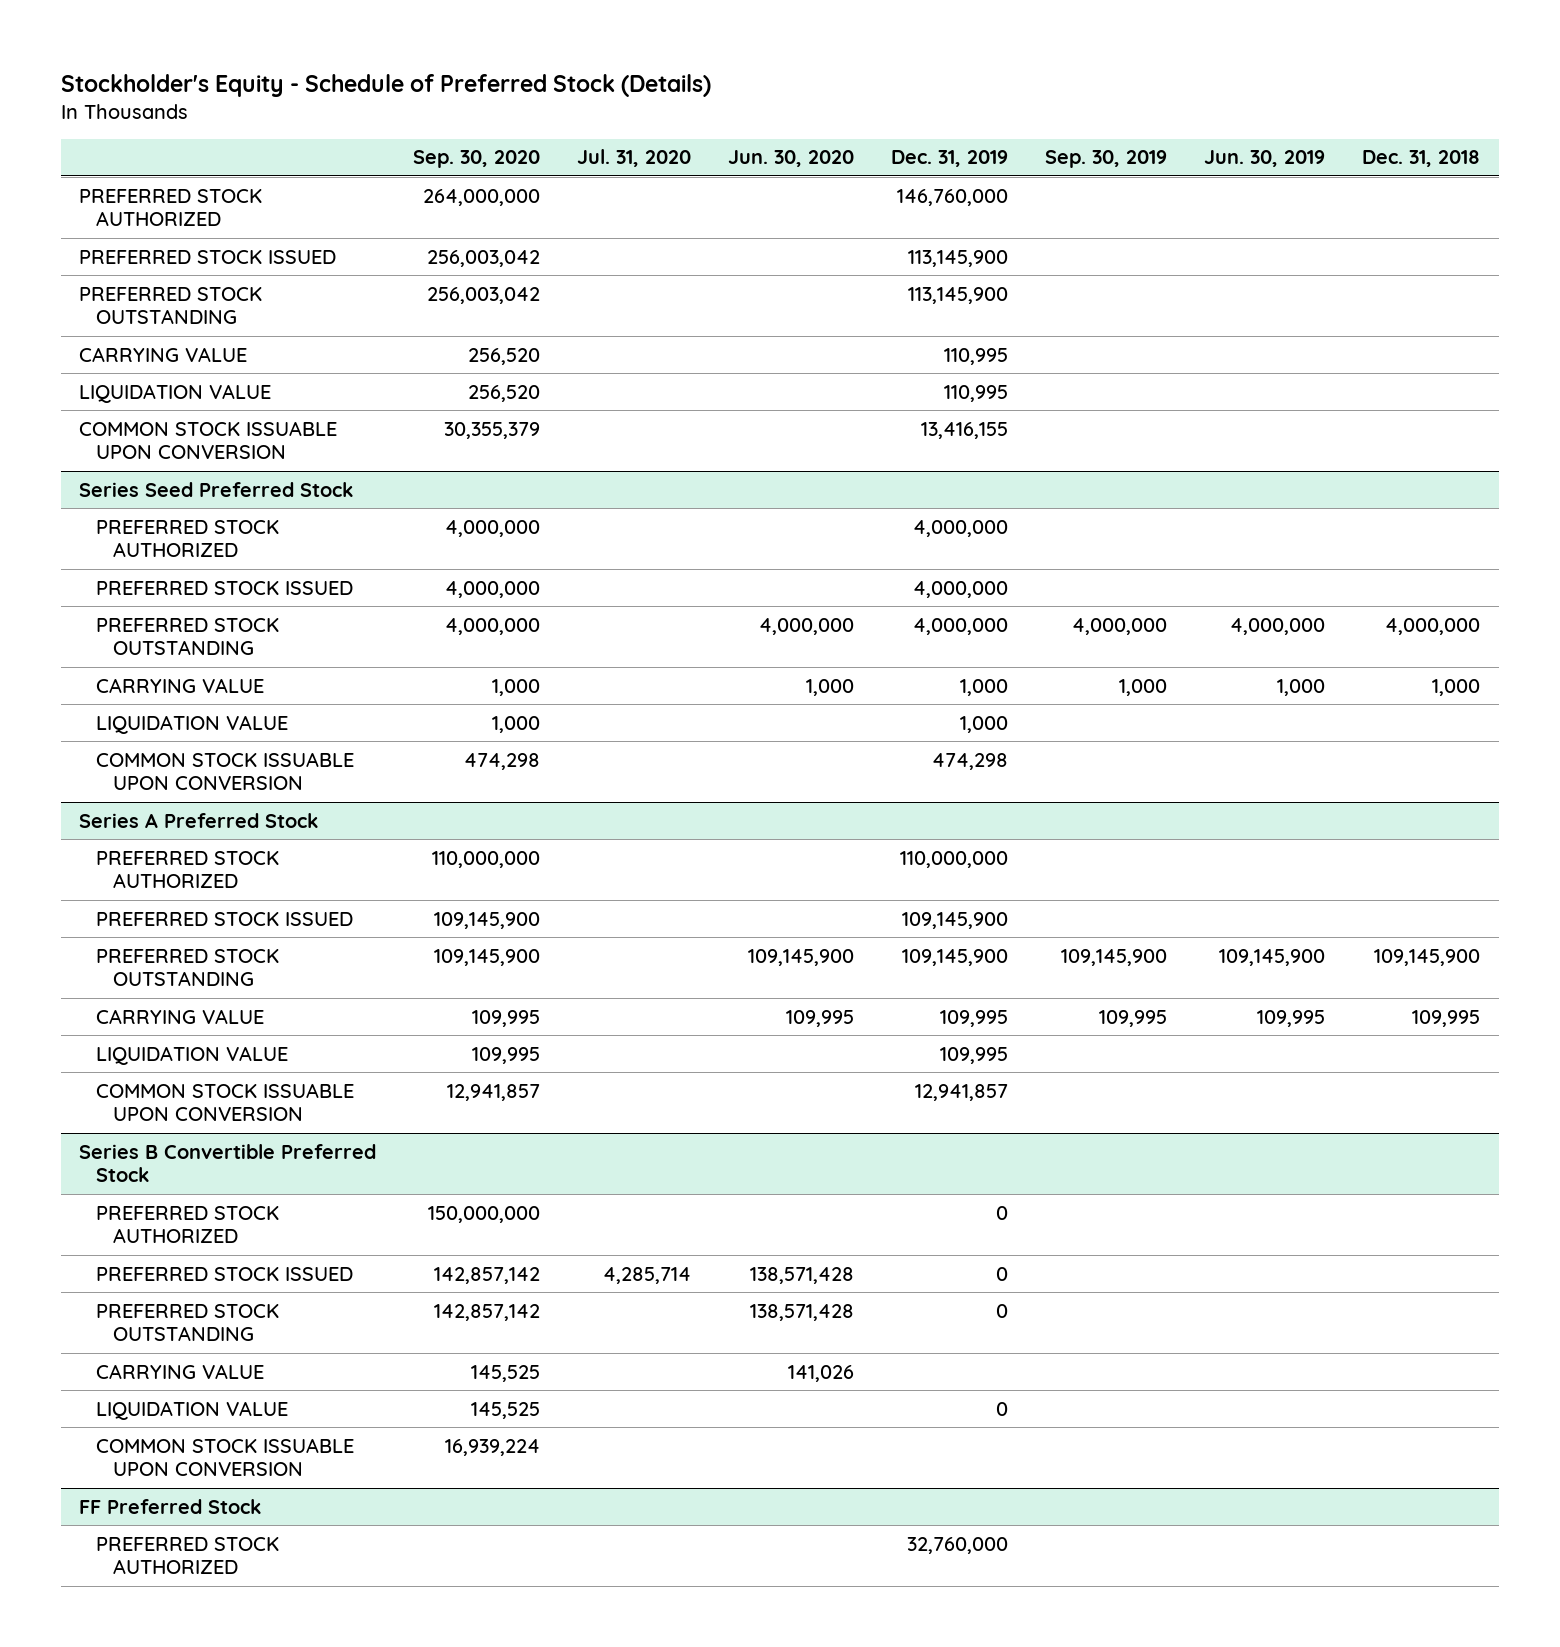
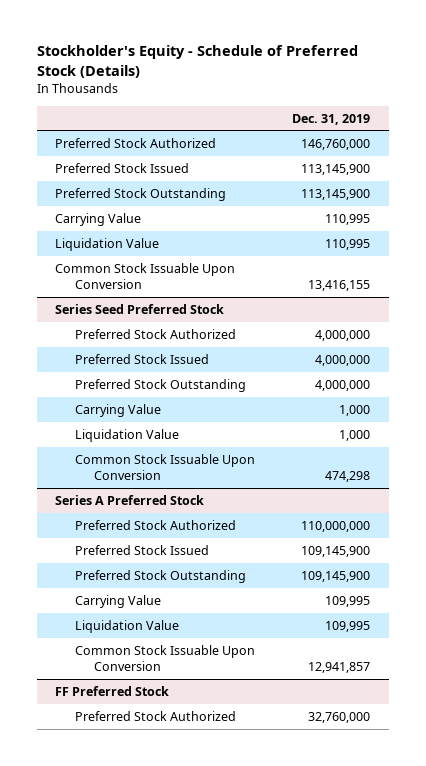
- | Sep. 30, 2020 | Jul. 31, 2020 | Jun. 30, 2020 | Dec. 31, 2019 | Sep. 30, 2019 | Jun. 30, 2019 | Dec. 31, 2018
+ | Dec. 31, 2019
- PREFERRED STOCK AUTHORIZED | 264,000,000 | | | 146,760,000 | | |
- PREFERRED STOCK ISSUED | 256,003,042 | | | 113,145,900 | | |
- PREFERRED STOCK OUTSTANDING | 256,003,042 | | | 113,145,900 | | |
- CARRYING VALUE | 256,520 | | | 110,995 | | |
- LIQUIDATION VALUE | 256,520 | | | 110,995 | | |
- COMMON STOCK ISSUABLE UPON CONVERSION | 30,355,379 | | | 13,416,155 | | |
+ Preferred Stock Authorized | 146,760,000
+ Preferred Stock Issued | 113,145,900
+ Preferred Stock Outstanding | 113,145,900
+ Carrying Value | 110,995
+ Liquidation Value | 110,995
+ Common Stock Issuable Upon Conversion | 13,416,155
@ Series Seed Preferred Stock
- PREFERRED STOCK AUTHORIZED | 4,000,000 | | | 4,000,000 | | |
- PREFERRED STOCK ISSUED | 4,000,000 | | | 4,000,000 | | |
- PREFERRED STOCK OUTSTANDING | 4,000,000 | | 4,000,000 | 4,000,000 | 4,000,000 | 4,000,000 | 4,000,000
- CARRYING VALUE | 1,000 | | 1,000 | 1,000 | 1,000 | 1,000 | 1,000
- LIQUIDATION VALUE | 1,000 | | | 1,000 | | |
- COMMON STOCK ISSUABLE UPON CONVERSION | 474,298 | | | 474,298 | | |
+ Preferred Stock Authorized | 4,000,000
+ Preferred Stock Issued | 4,000,000
+ Preferred Stock Outstanding | 4,000,000
+ Carrying Value | 1,000
+ Liquidation Value | 1,000
+ Common Stock Issuable Upon Conversion | 474,298
@ Series A Preferred Stock
- PREFERRED STOCK AUTHORIZED | 110,000,000 | | | 110,000,000 | | |
- PREFERRED STOCK ISSUED | 109,145,900 | | | 109,145,900 | | |
- PREFERRED STOCK OUTSTANDING | 109,145,900 | | 109,145,900 | 109,145,900 | 109,145,900 | 109,145,900 | 109,145,900
- CARRYING VALUE | 109,995 | | 109,995 | 109,995 | 109,995 | 109,995 | 109,995
- LIQUIDATION VALUE | 109,995 | | | 109,995 | | |
- COMMON STOCK ISSUABLE UPON CONVERSION | 12,941,857 | | | 12,941,857 | | |
- Series B Convertible Preferred Stock
- PREFERRED STOCK AUTHORIZED | 150,000,000 | | | 0 | | |
- PREFERRED STOCK ISSUED | 142,857,142 | 4,285,714 | 138,571,428 | 0 | | |
- PREFERRED STOCK OUTSTANDING | 142,857,142 | | 138,571,428 | 0 | | |
- CARRYING VALUE | 145,525 | | 141,026 | | | |
- LIQUIDATION VALUE | 145,525 | | | 0 | | |
- COMMON STOCK ISSUABLE UPON CONVERSION | 16,939,224 | | | | | |
@ Series A Preferred Stock
+ Preferred Stock Authorized | 110,000,000
+ Preferred Stock Issued | 109,145,900
+ Preferred Stock Outstanding | 109,145,900
+ Carrying Value | 109,995
+ Liquidation Value | 109,995
+ Common Stock Issuable Upon Conversion | 12,941,857
@ FF Preferred Stock
- PREFERRED STOCK AUTHORIZED | | | | 32,760,000 | | |
+ Preferred Stock Authorized | 32,760,000

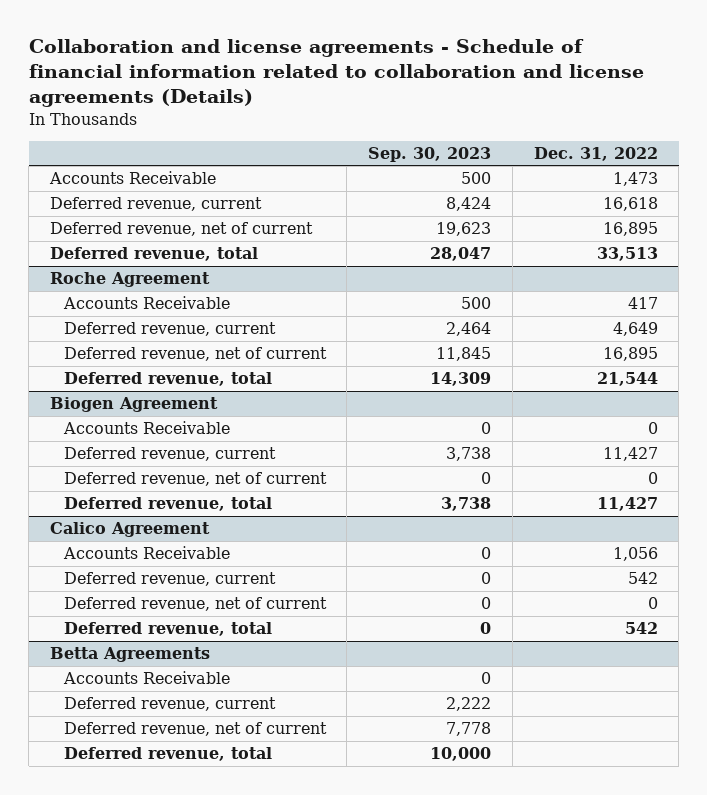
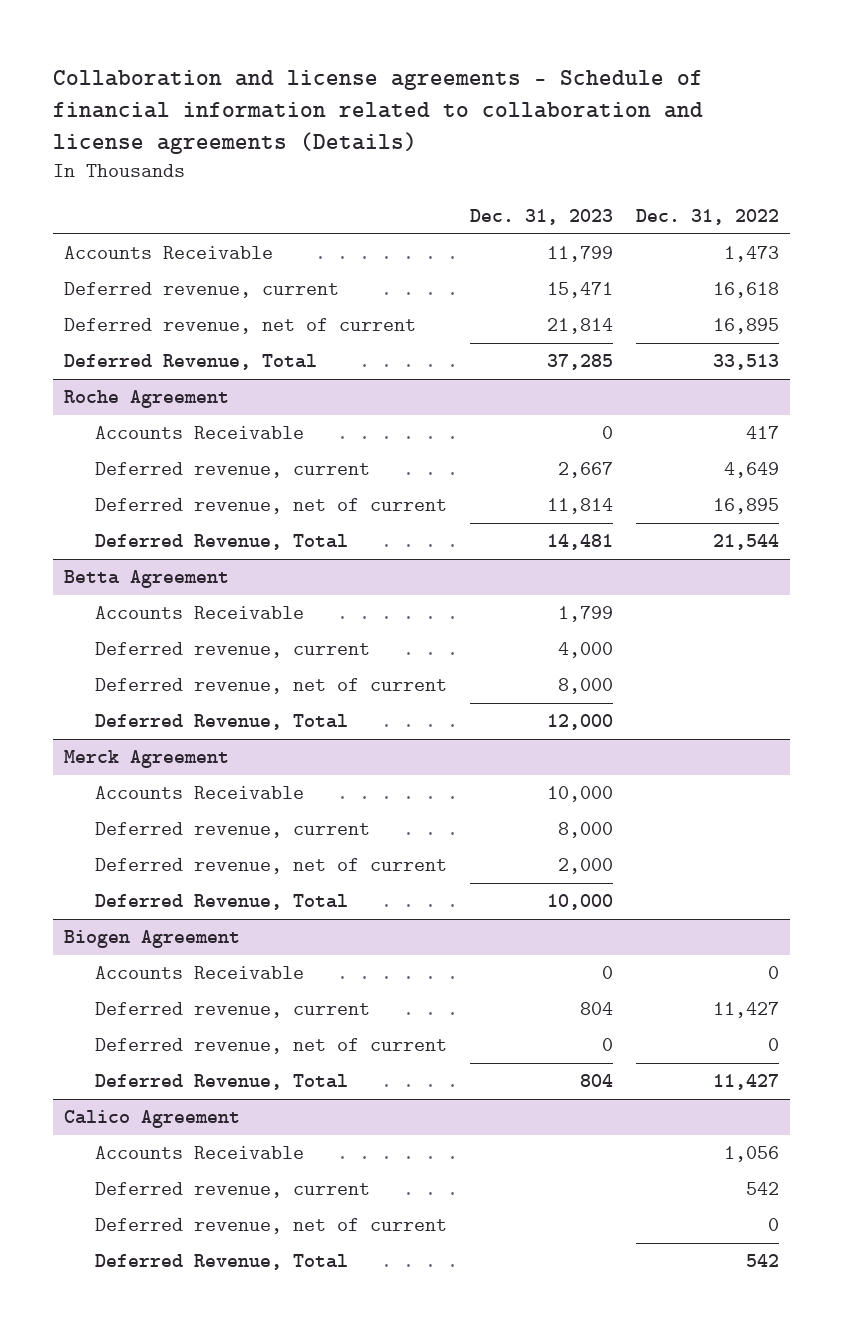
- | Sep. 30, 2023 | Dec. 31, 2022
+ | Dec. 31, 2023 | Dec. 31, 2022
- Deferred revenue, total | 28,047 | 33,513
+ Deferred Revenue, Total | 37,285 | 33,513
@ Roche Agreement
- Deferred revenue, total | 14,309 | 21,544
+ Deferred Revenue, Total | 14,481 | 21,544
+ Betta Agreement
+ Accounts Receivable | 1,799 |
+ Deferred revenue, current | 4,000 |
+ Deferred revenue, net of current | 8,000 |
+ Deferred Revenue, Total | 12,000 |
+ Merck Agreement
+ Accounts Receivable | 10,000 |
+ Deferred revenue, current | 8,000 |
+ Deferred revenue, net of current | 2,000 |
+ Deferred Revenue, Total | 10,000 |
@ Biogen Agreement
- Deferred revenue, total | 3,738 | 11,427
+ Deferred Revenue, Total | 804 | 11,427
@ Calico Agreement
- Deferred revenue, total | 0 | 542
- Betta Agreements
- Accounts Receivable | 0 |
- Deferred revenue, current | 2,222 |
- Deferred revenue, net of current | 7,778 |
- Deferred revenue, total | 10,000 |
@ Calico Agreement
+ Deferred Revenue, Total | | 542

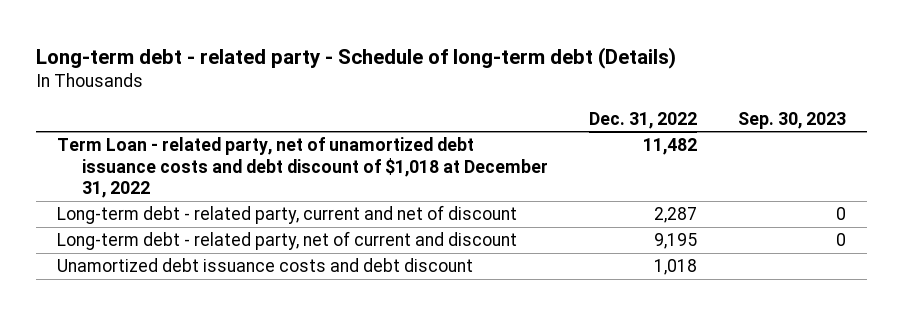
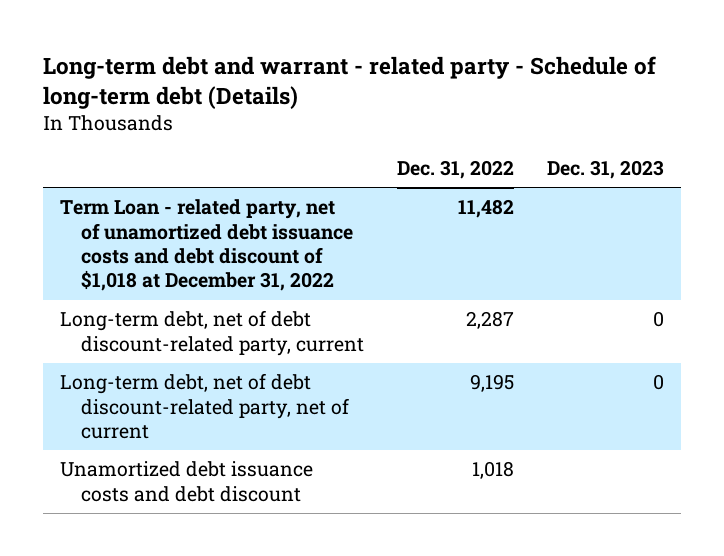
- Long-term debt - related party - Schedule of long-term debt (Details)
+ Long-term debt and warrant - related party - Schedule of long-term debt (Details)
- | Dec. 31, 2022 | Sep. 30, 2023
+ | Dec. 31, 2022 | Dec. 31, 2023
- Long-term debt - related party, current and net of discount | 2,287 | 0
- Long-term debt - related party, net of current and discount | 9,195 | 0
+ Long-term debt, net of debt discount-related party, current | 2,287 | 0
+ Long-term debt, net of debt discount-related party, net of current | 9,195 | 0

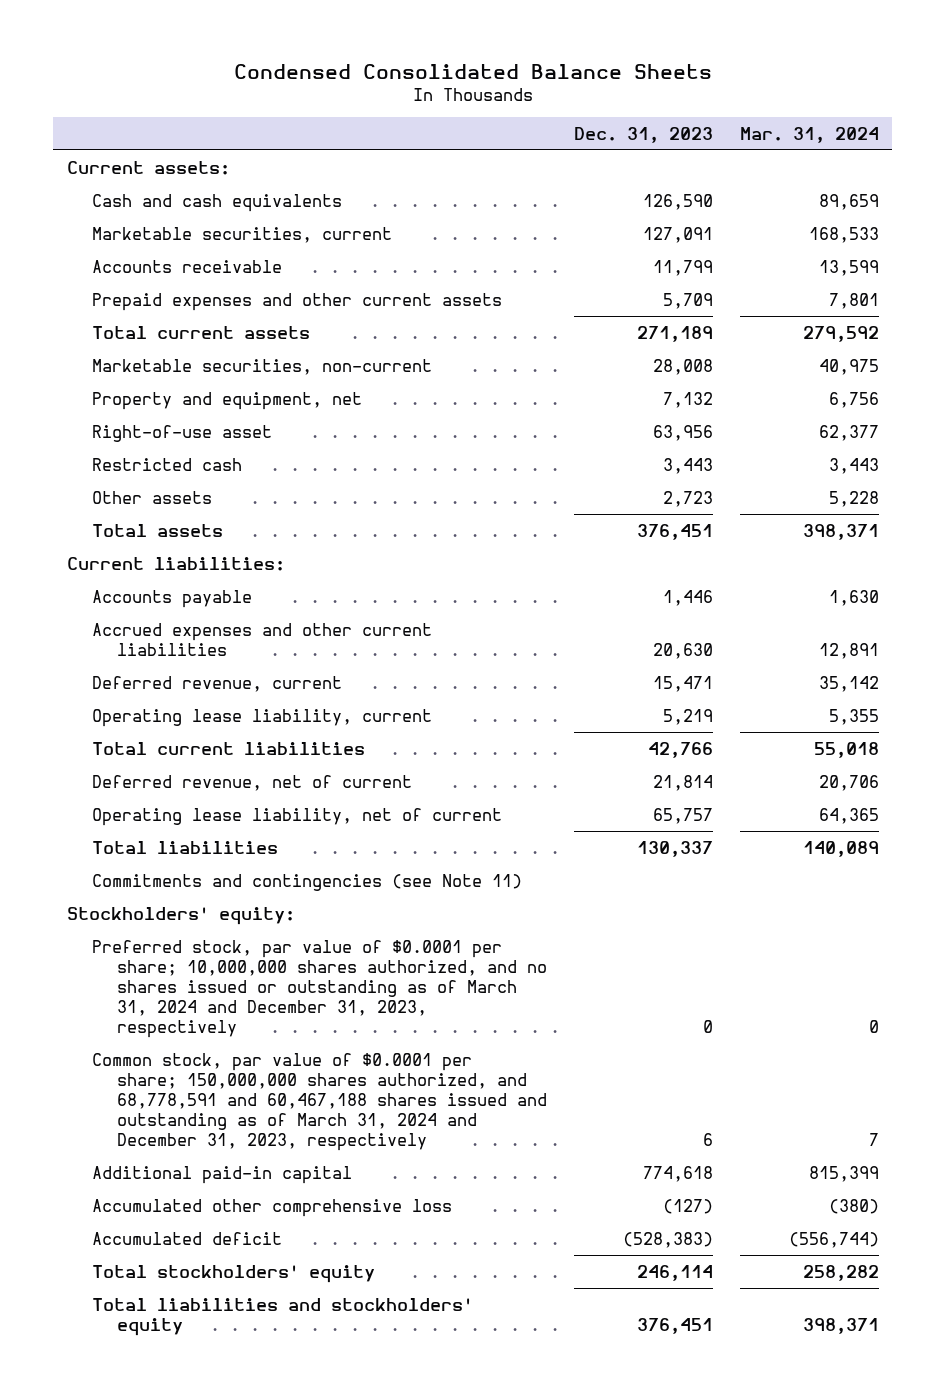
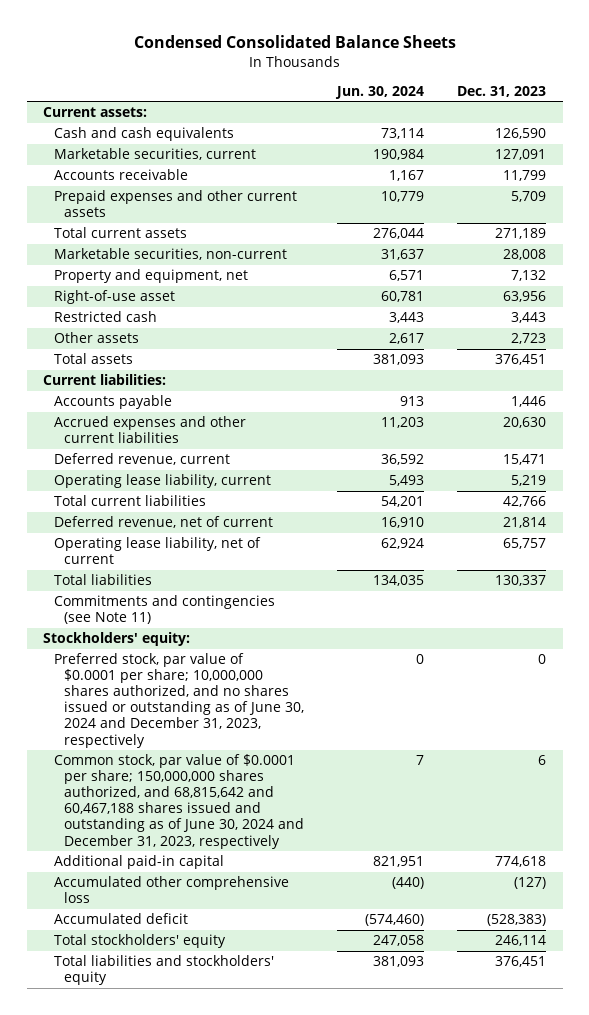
- | Dec. 31, 2023 | Mar. 31, 2024
+ | Jun. 30, 2024 | Dec. 31, 2023
- Preferred stock, par value of $0.0001 per share; 10,000,000 shares authorized, and no shares issued or outstanding as of March 31, 2024 and December 31, 2023, respectively | 0 | 0
- Common stock, par value of $0.0001 per share; 150,000,000 shares authorized, and 68,778,591 and 60,467,188 shares issued and outstanding as of March 31, 2024 and December 31, 2023, respectively | 6 | 7
+ Preferred stock, par value of $0.0001 per share; 10,000,000 shares authorized, and no shares issued or outstanding as of June 30, 2024 and December 31, 2023, respectively | 0 | 0
+ Common stock, par value of $0.0001 per share; 150,000,000 shares authorized, and 68,815,642 and 60,467,188 shares issued and outstanding as of June 30, 2024 and December 31, 2023, respectively | 7 | 6

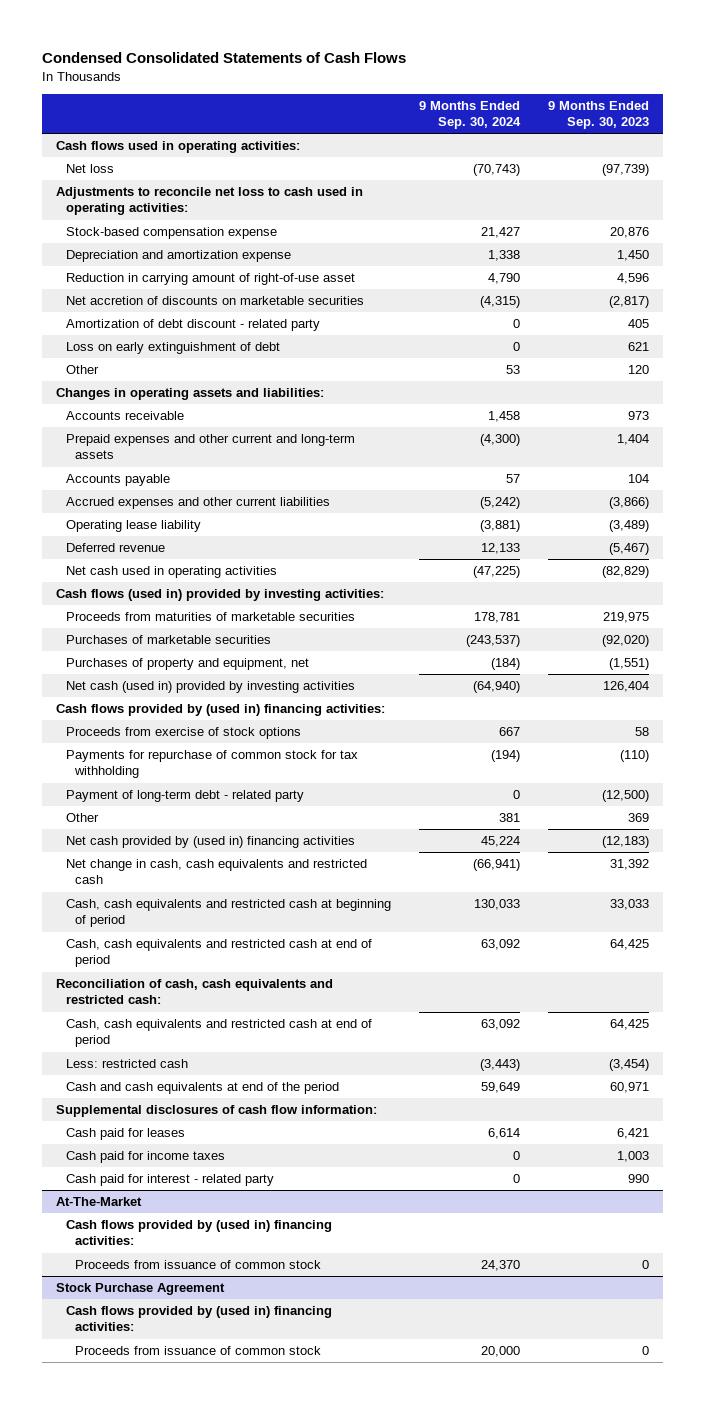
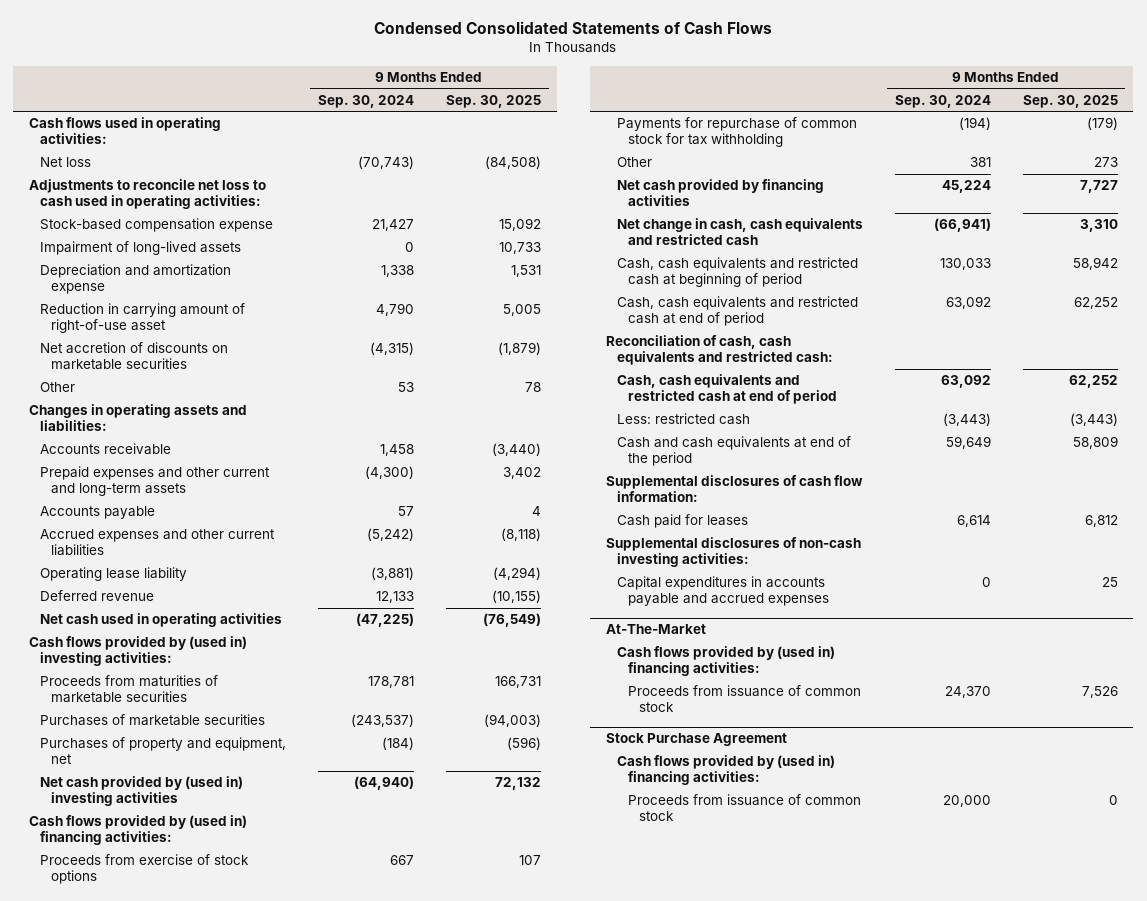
- | 9 Months Ended Sep. 30, 2024 | 9 Months Ended Sep. 30, 2023
+ | 9 Months Ended Sep. 30, 2024 | 9 Months Ended Sep. 30, 2025
+ Impairment of long-lived assets | 0 | 10,733
- Amortization of debt discount - related party | 0 | 405
- Loss on early extinguishment of debt | 0 | 621
- Cash flows (used in) provided by investing activities:
+ Cash flows provided by (used in) investing activities:
- Net cash (used in) provided by investing activities | (64,940) | 126,404
+ Net cash provided by (used in) investing activities | (64,940) | 72,132
- Payment of long-term debt - related party | 0 | (12,500)
- Net cash provided by (used in) financing activities | 45,224 | (12,183)
+ Net cash provided by financing activities | 45,224 | 7,727
- Cash paid for income taxes | 0 | 1,003
- Cash paid for interest - related party | 0 | 990
+ Supplemental disclosures of non-cash investing activities:
+ Capital expenditures in accounts payable and accrued expenses | 0 | 25

